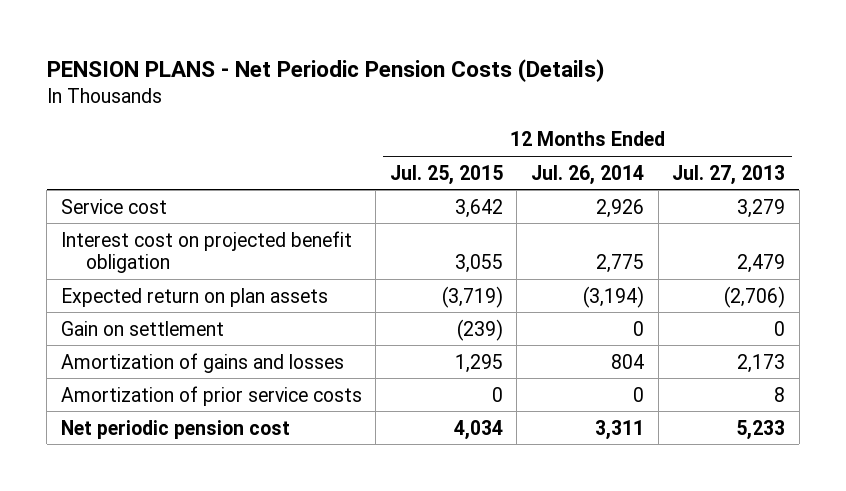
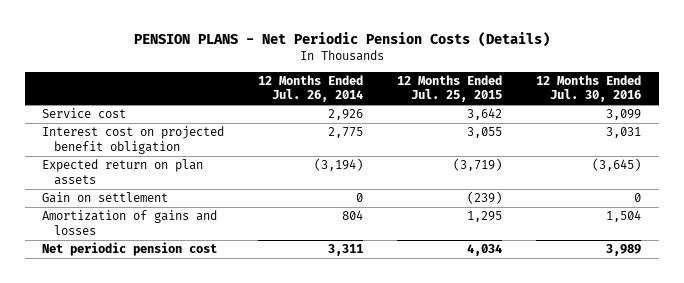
- | 12 Months Ended Jul. 25, 2015 | 12 Months Ended Jul. 26, 2014 | 12 Months Ended Jul. 27, 2013
+ | 12 Months Ended Jul. 26, 2014 | 12 Months Ended Jul. 25, 2015 | 12 Months Ended Jul. 30, 2016
- Amortization of prior service costs | 0 | 0 | 8

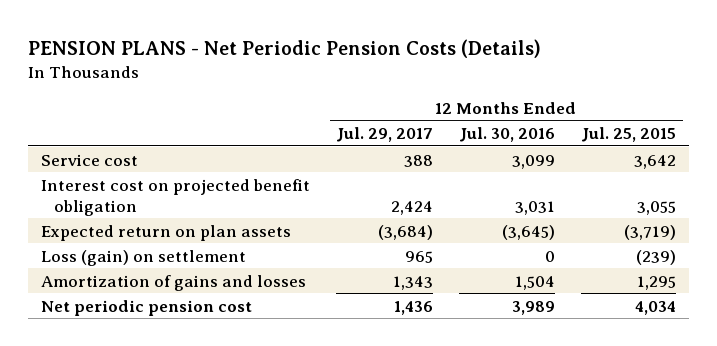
- | 12 Months Ended Jul. 26, 2014 | 12 Months Ended Jul. 25, 2015 | 12 Months Ended Jul. 30, 2016
+ | 12 Months Ended Jul. 29, 2017 | 12 Months Ended Jul. 30, 2016 | 12 Months Ended Jul. 25, 2015
- Gain on settlement | 0 | (239) | 0
+ Loss (gain) on settlement | 965 | 0 | (239)

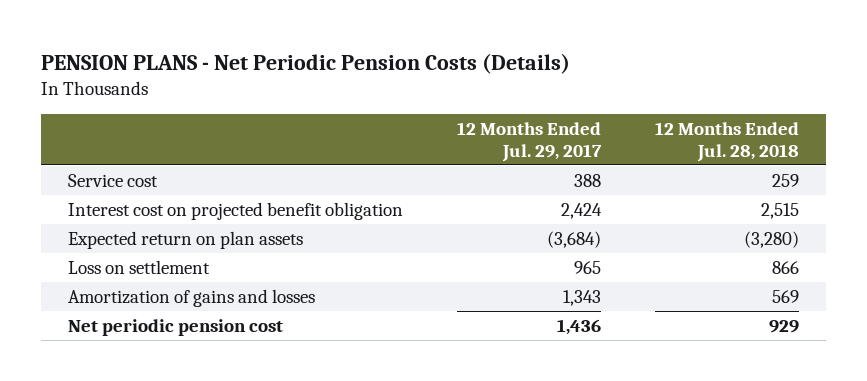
- | 12 Months Ended Jul. 29, 2017 | 12 Months Ended Jul. 30, 2016 | 12 Months Ended Jul. 25, 2015
+ | 12 Months Ended Jul. 29, 2017 | 12 Months Ended Jul. 28, 2018
- Loss (gain) on settlement | 965 | 0 | (239)
+ Loss on settlement | 965 | 866

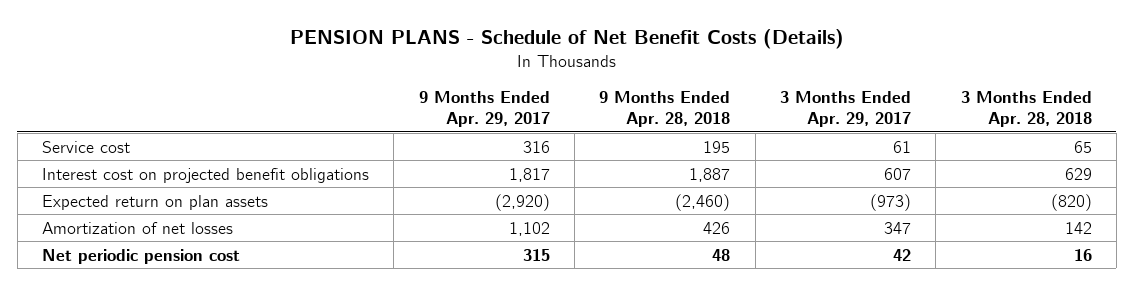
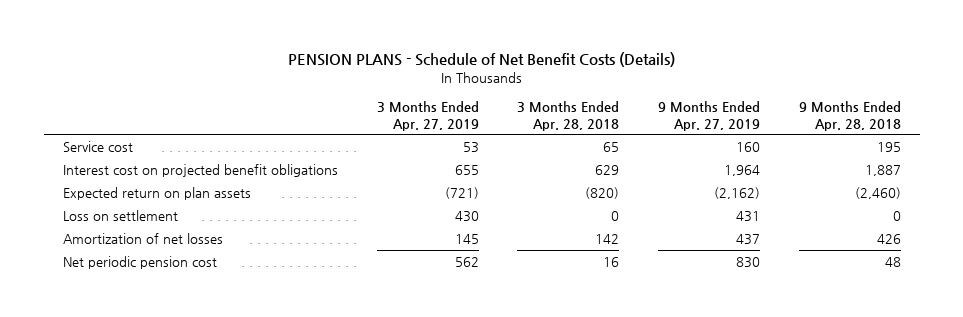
- | 9 Months Ended Apr. 29, 2017 | 9 Months Ended Apr. 28, 2018 | 3 Months Ended Apr. 29, 2017 | 3 Months Ended Apr. 28, 2018
+ | 3 Months Ended Apr. 27, 2019 | 3 Months Ended Apr. 28, 2018 | 9 Months Ended Apr. 27, 2019 | 9 Months Ended Apr. 28, 2018
+ Loss on settlement | 430 | 0 | 431 | 0

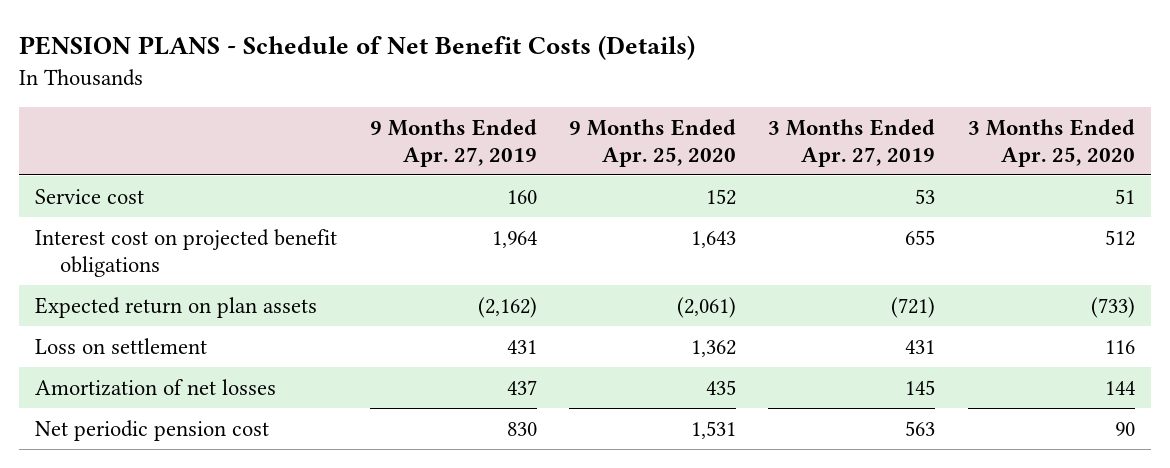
- | 3 Months Ended Apr. 27, 2019 | 3 Months Ended Apr. 28, 2018 | 9 Months Ended Apr. 27, 2019 | 9 Months Ended Apr. 28, 2018
+ | 9 Months Ended Apr. 27, 2019 | 9 Months Ended Apr. 25, 2020 | 3 Months Ended Apr. 27, 2019 | 3 Months Ended Apr. 25, 2020
- Loss on settlement | 430 | 0 | 431 | 0
+ Loss on settlement | 431 | 1,362 | 431 | 116
- Net periodic pension cost | 562 | 16 | 830 | 48
+ Net periodic pension cost | 830 | 1,531 | 563 | 90

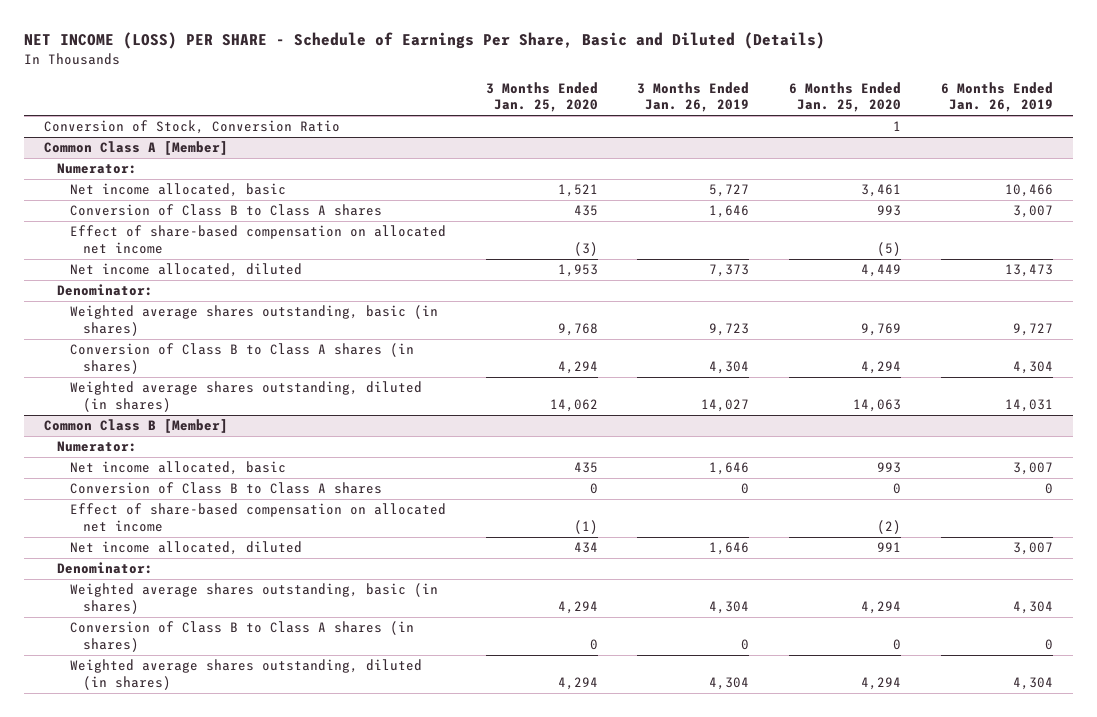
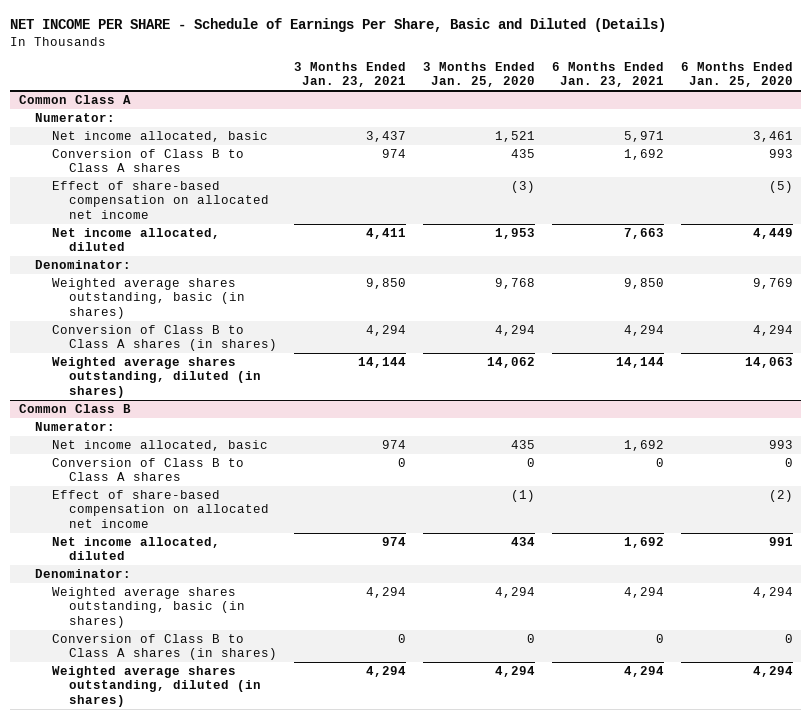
- NET INCOME (LOSS) PER SHARE - Schedule of Earnings Per Share, Basic and Diluted (Details)
+ NET INCOME PER SHARE - Schedule of Earnings Per Share, Basic and Diluted (Details)
- | 3 Months Ended Jan. 25, 2020 | 3 Months Ended Jan. 26, 2019 | 6 Months Ended Jan. 25, 2020 | 6 Months Ended Jan. 26, 2019
+ | 3 Months Ended Jan. 23, 2021 | 3 Months Ended Jan. 25, 2020 | 6 Months Ended Jan. 23, 2021 | 6 Months Ended Jan. 25, 2020
- Conversion of Stock, Conversion Ratio | | | 1 |
- Common Class A [Member]
+ Common Class A
- Common Class B [Member]
+ Common Class B

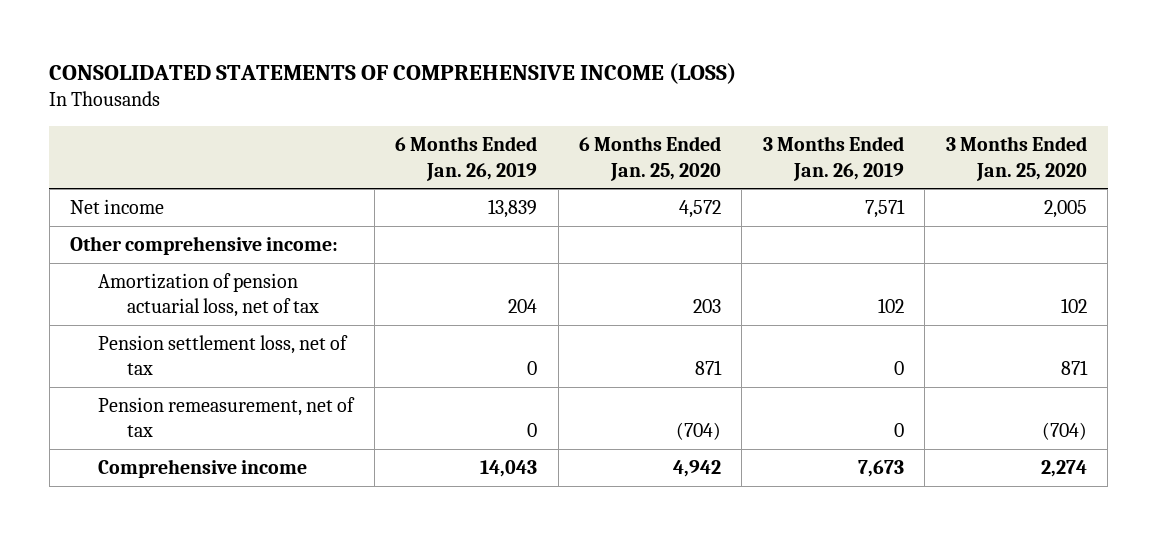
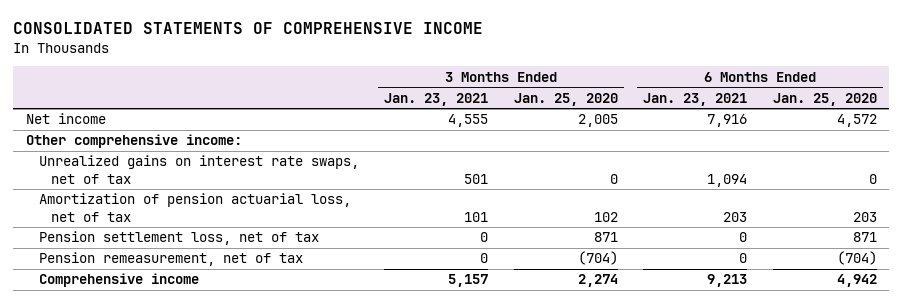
- CONSOLIDATED STATEMENTS OF COMPREHENSIVE INCOME (LOSS)
+ CONSOLIDATED STATEMENTS OF COMPREHENSIVE INCOME
- | 6 Months Ended Jan. 26, 2019 | 6 Months Ended Jan. 25, 2020 | 3 Months Ended Jan. 26, 2019 | 3 Months Ended Jan. 25, 2020
+ | 3 Months Ended Jan. 23, 2021 | 3 Months Ended Jan. 25, 2020 | 6 Months Ended Jan. 23, 2021 | 6 Months Ended Jan. 25, 2020
+ Unrealized gains on interest rate swaps, net of tax | 501 | 0 | 1,094 | 0

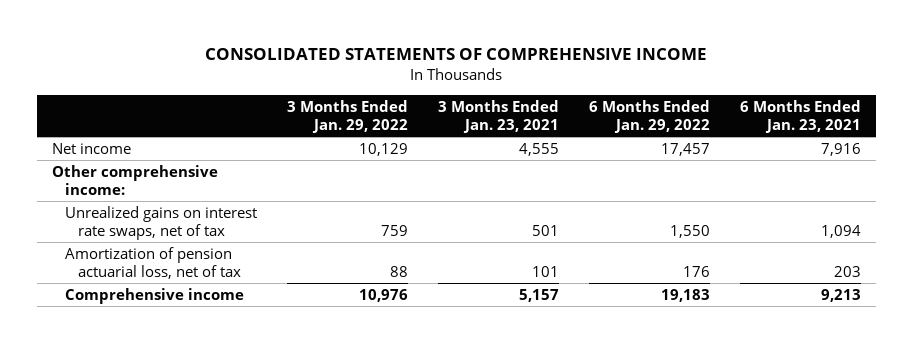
- | 3 Months Ended Jan. 23, 2021 | 3 Months Ended Jan. 25, 2020 | 6 Months Ended Jan. 23, 2021 | 6 Months Ended Jan. 25, 2020
+ | 3 Months Ended Jan. 29, 2022 | 3 Months Ended Jan. 23, 2021 | 6 Months Ended Jan. 29, 2022 | 6 Months Ended Jan. 23, 2021
- Pension settlement loss, net of tax | 0 | 871 | 0 | 871
- Pension remeasurement, net of tax | 0 | (704) | 0 | (704)

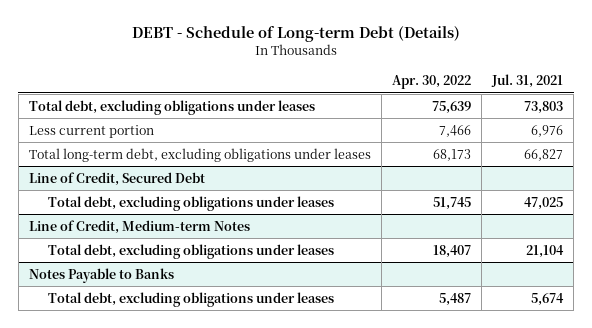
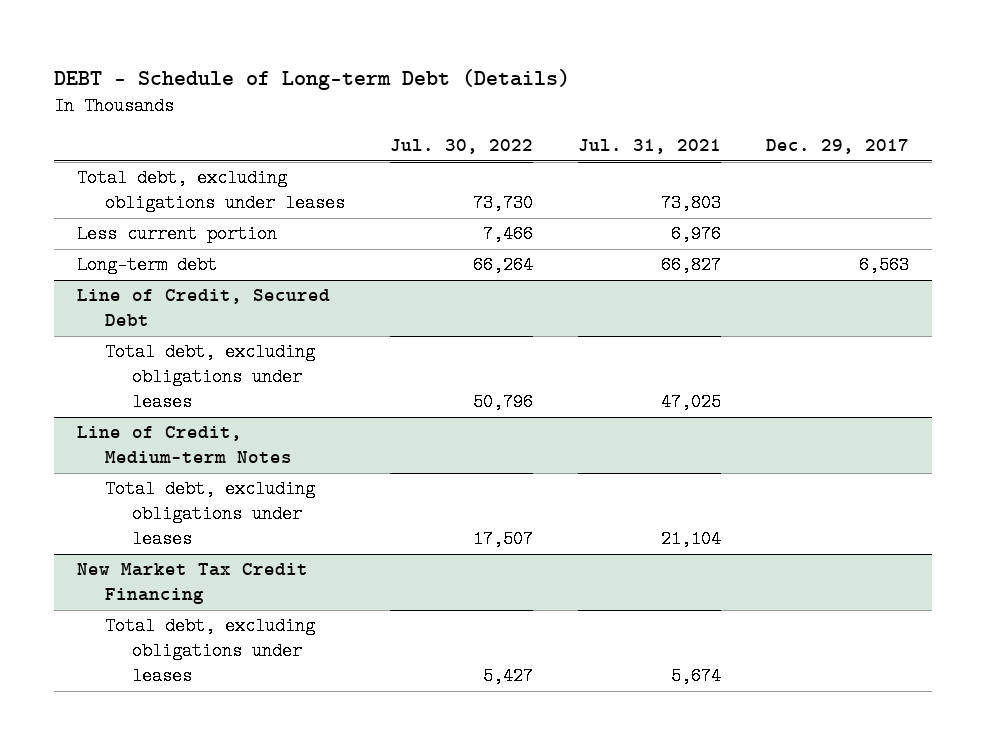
- | Apr. 30, 2022 | Jul. 31, 2021
+ | Jul. 30, 2022 | Jul. 31, 2021 | Dec. 29, 2017
- Total long-term debt, excluding obligations under leases | 68,173 | 66,827
+ Long-term debt | 66,264 | 66,827 | 6,563
- Notes Payable to Banks
+ New Market Tax Credit Financing

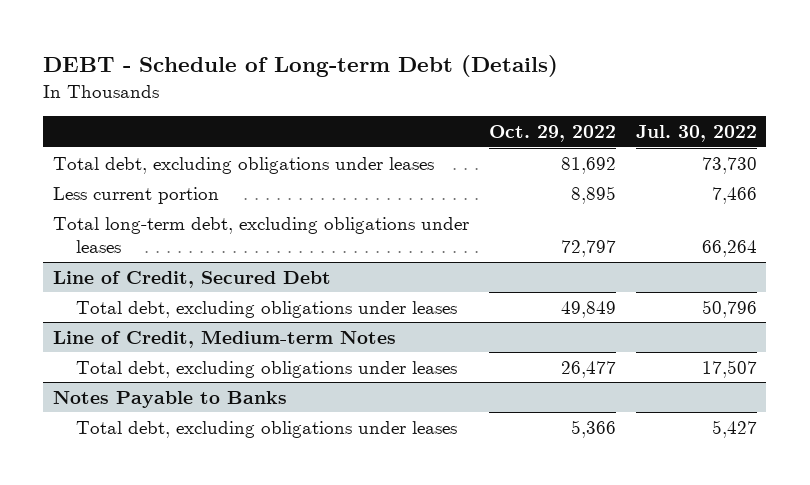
- | Jul. 30, 2022 | Jul. 31, 2021 | Dec. 29, 2017
+ | Oct. 29, 2022 | Jul. 30, 2022
- Long-term debt | 66,264 | 66,827 | 6,563
+ Total long-term debt, excluding obligations under leases | 72,797 | 66,264
- New Market Tax Credit Financing
+ Notes Payable to Banks

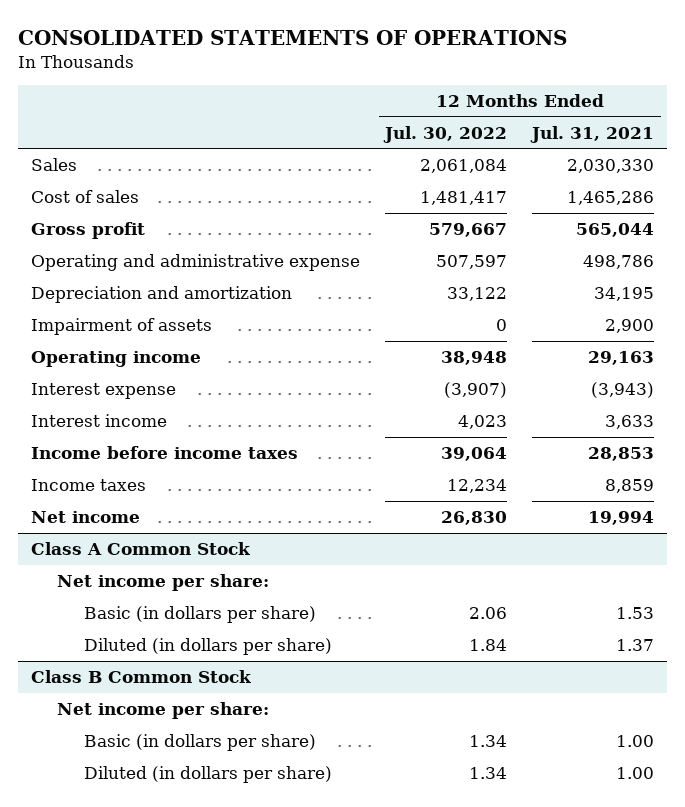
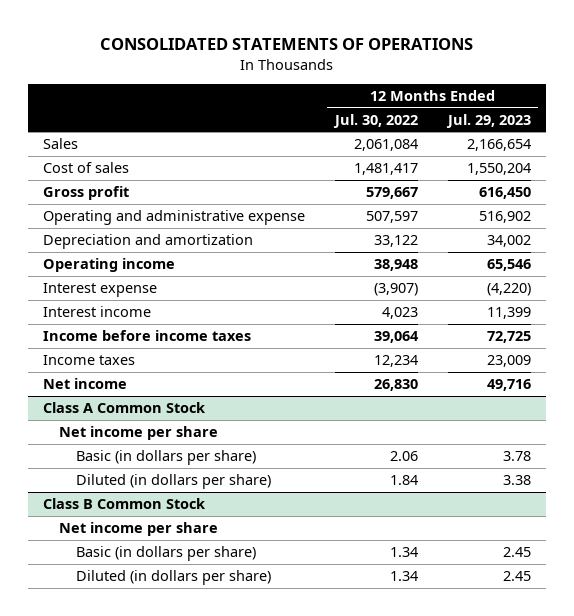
- | 12 Months Ended Jul. 30, 2022 | 12 Months Ended Jul. 31, 2021
+ | 12 Months Ended Jul. 30, 2022 | 12 Months Ended Jul. 29, 2023
- Impairment of assets | 0 | 2,900
@ Class A Common Stock
- Net income per share:
+ Net income per share
@ Class B Common Stock
- Net income per share:
+ Net income per share

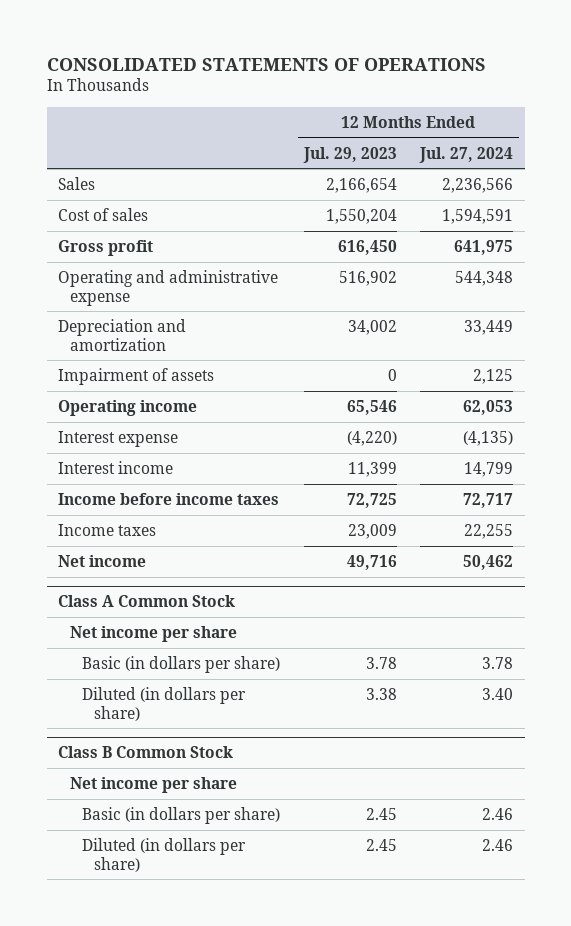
- | 12 Months Ended Jul. 30, 2022 | 12 Months Ended Jul. 29, 2023
+ | 12 Months Ended Jul. 29, 2023 | 12 Months Ended Jul. 27, 2024
+ Impairment of assets | 0 | 2,125

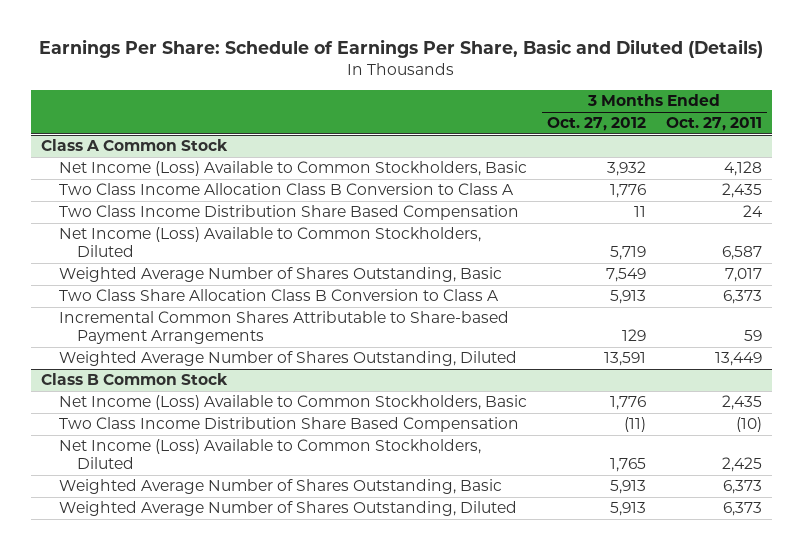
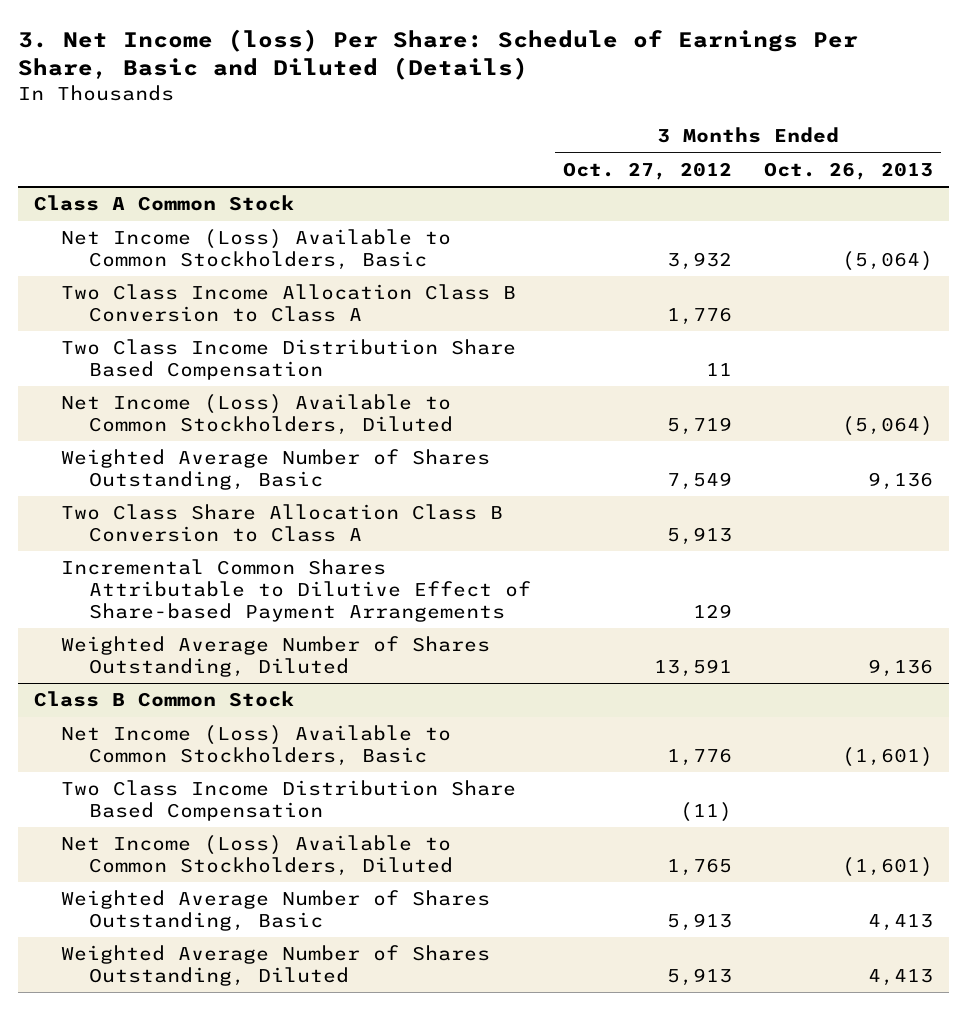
- Earnings Per Share: Schedule of Earnings Per Share, Basic and Diluted (Details)
+ 3. Net Income (loss) Per Share: Schedule of Earnings Per Share, Basic and Diluted (Details)
- | 3 Months Ended Oct. 27, 2012 | 3 Months Ended Oct. 27, 2011
+ | 3 Months Ended Oct. 27, 2012 | 3 Months Ended Oct. 26, 2013
@ Class A Common Stock
- Incremental Common Shares Attributable to Share-based Payment Arrangements | 129 | 59
+ Incremental Common Shares Attributable to Dilutive Effect of Share-based Payment Arrangements | 129 |

